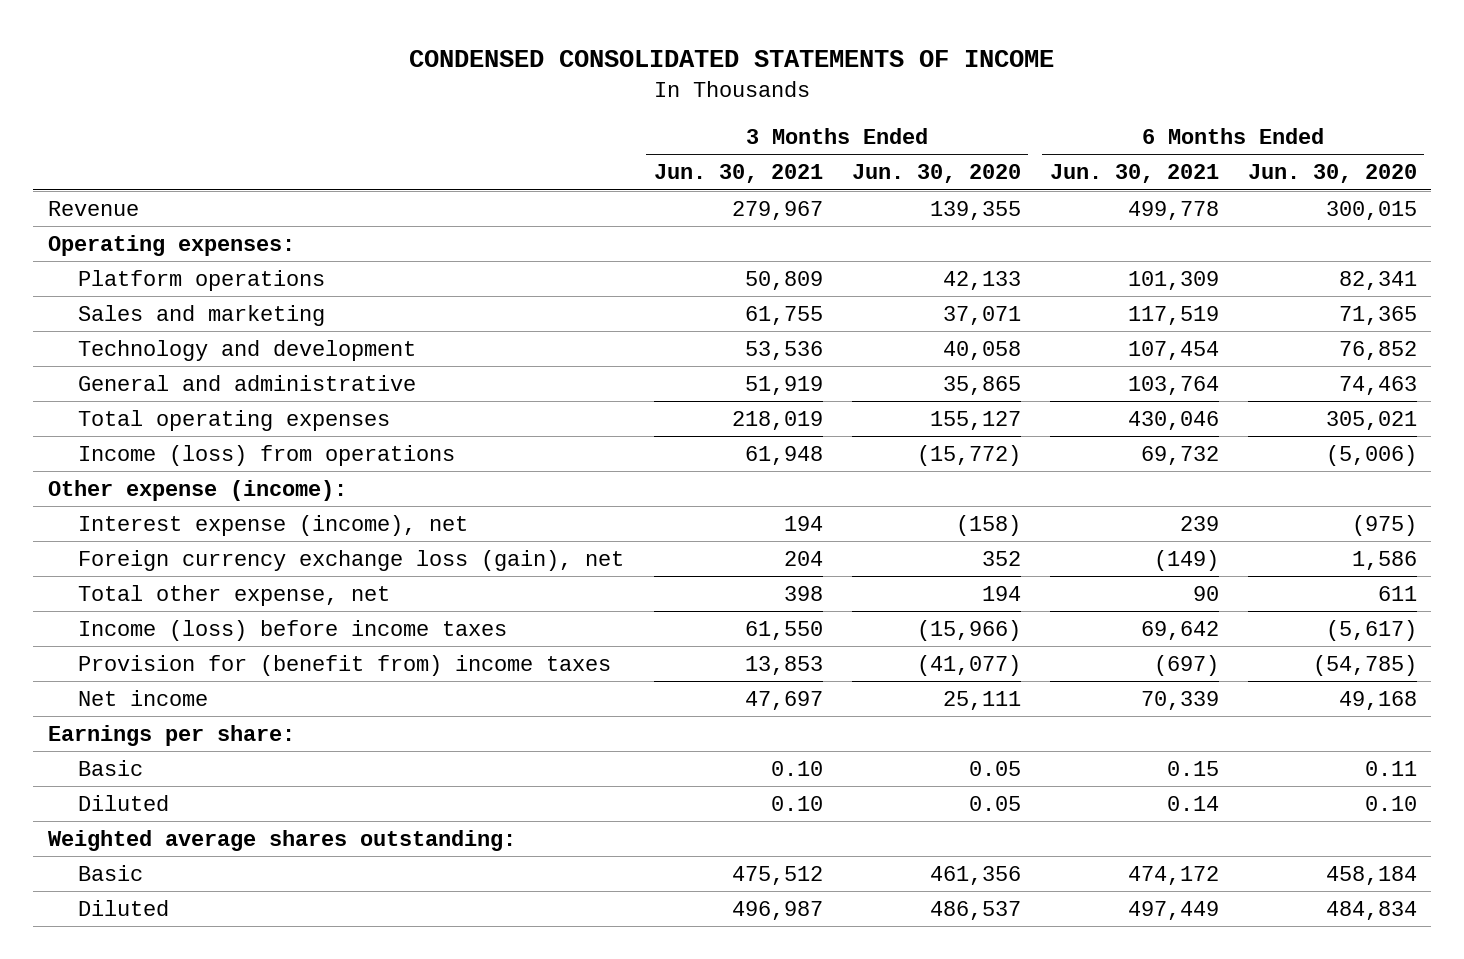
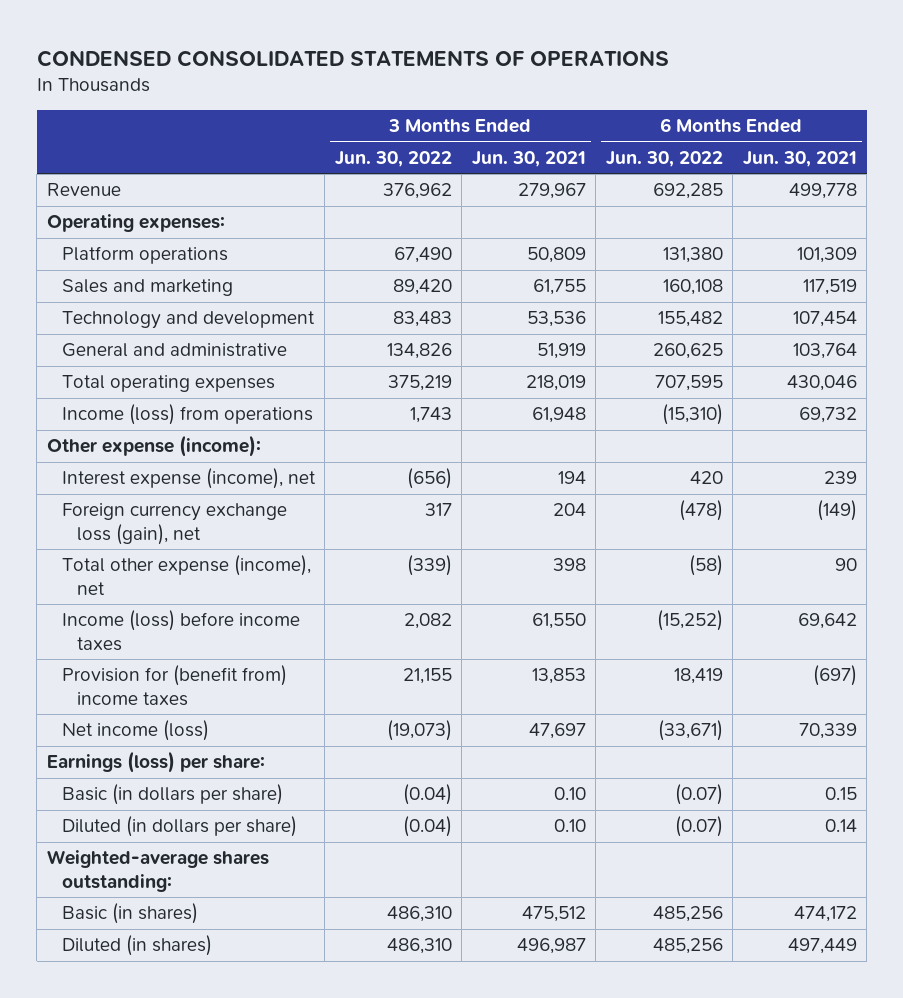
- CONDENSED CONSOLIDATED STATEMENTS OF INCOME
+ CONDENSED CONSOLIDATED STATEMENTS OF OPERATIONS
- | 3 Months Ended Jun. 30, 2021 | 3 Months Ended Jun. 30, 2020 | 6 Months Ended Jun. 30, 2021 | 6 Months Ended Jun. 30, 2020
+ | 3 Months Ended Jun. 30, 2022 | 3 Months Ended Jun. 30, 2021 | 6 Months Ended Jun. 30, 2022 | 6 Months Ended Jun. 30, 2021
- Total other expense, net | 398 | 194 | 90 | 611
+ Total other expense (income), net | (339) | 398 | (58) | 90
- Net income | 47,697 | 25,111 | 70,339 | 49,168
- Earnings per share:
- Basic | 0.10 | 0.05 | 0.15 | 0.11
- Diluted | 0.10 | 0.05 | 0.14 | 0.10
- Weighted average shares outstanding:
- Basic | 475,512 | 461,356 | 474,172 | 458,184
- Diluted | 496,987 | 486,537 | 497,449 | 484,834
+ Net income (loss) | (19,073) | 47,697 | (33,671) | 70,339
+ Earnings (loss) per share:
+ Basic (in dollars per share) | (0.04) | 0.10 | (0.07) | 0.15
+ Diluted (in dollars per share) | (0.04) | 0.10 | (0.07) | 0.14
+ Weighted-average shares outstanding:
+ Basic (in shares) | 486,310 | 475,512 | 485,256 | 474,172
+ Diluted (in shares) | 486,310 | 496,987 | 485,256 | 497,449

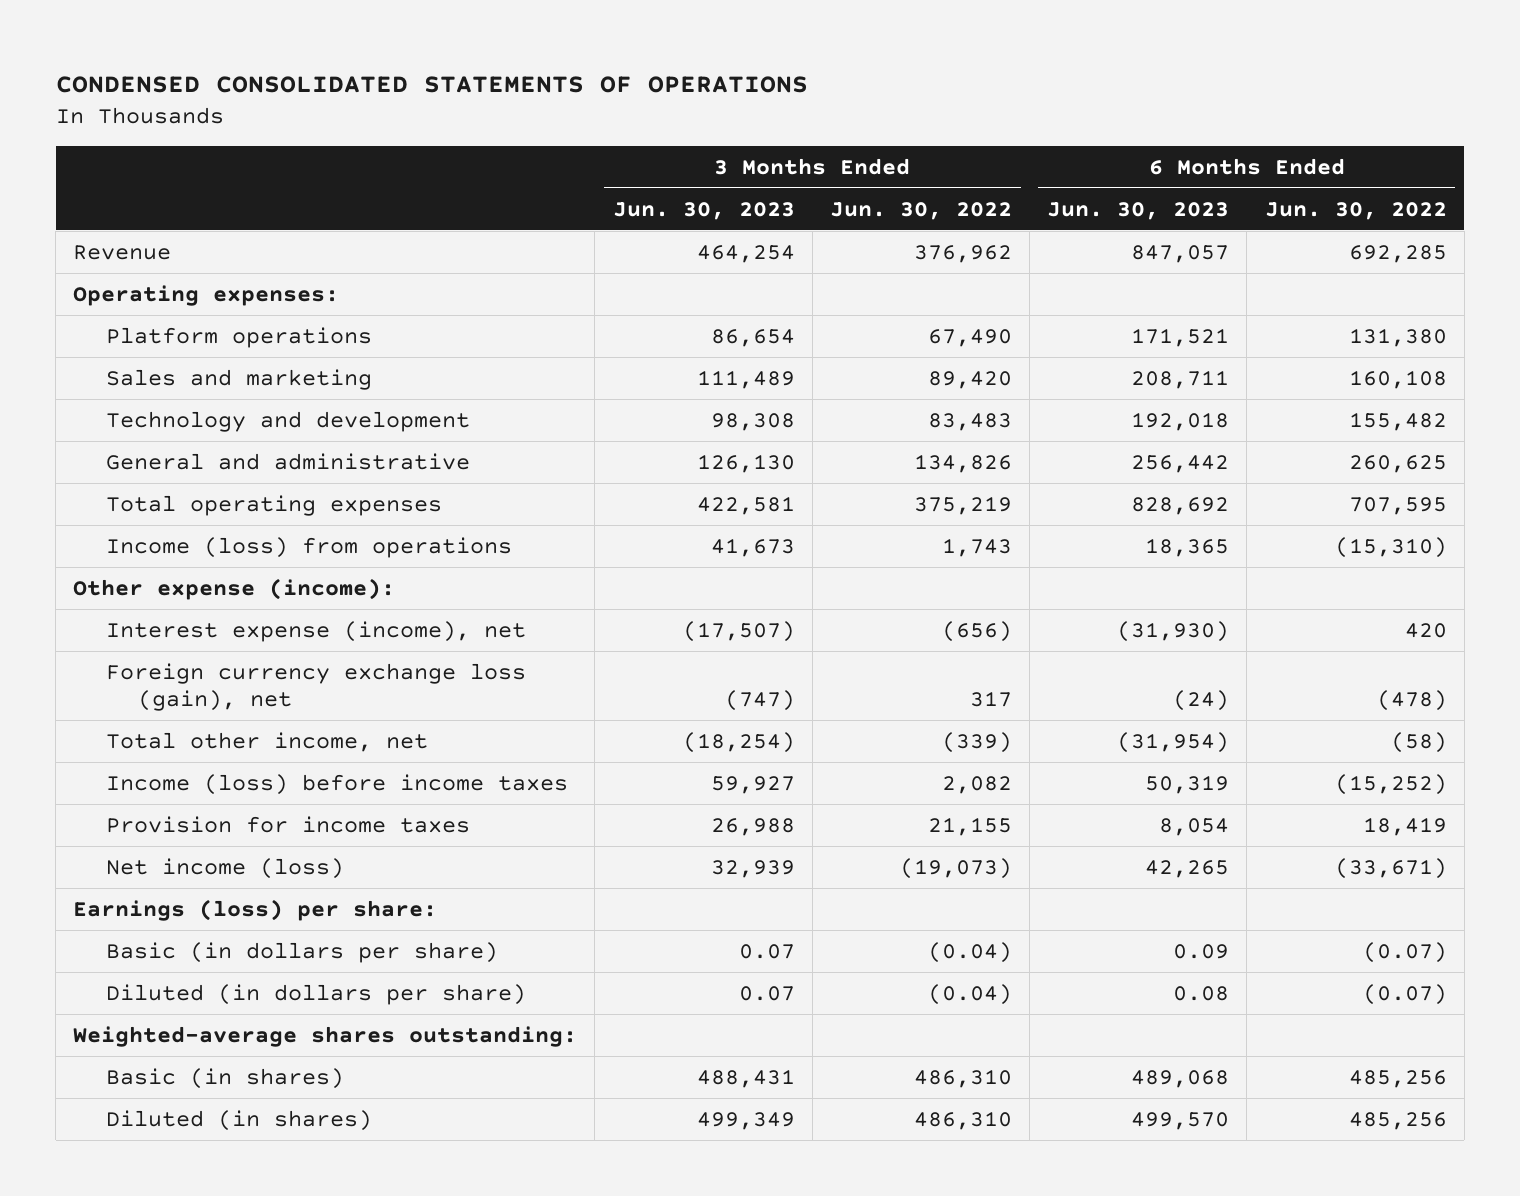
- | 3 Months Ended Jun. 30, 2022 | 3 Months Ended Jun. 30, 2021 | 6 Months Ended Jun. 30, 2022 | 6 Months Ended Jun. 30, 2021
+ | 3 Months Ended Jun. 30, 2023 | 3 Months Ended Jun. 30, 2022 | 6 Months Ended Jun. 30, 2023 | 6 Months Ended Jun. 30, 2022
- Total other expense (income), net | (339) | 398 | (58) | 90
+ Total other income, net | (18,254) | (339) | (31,954) | (58)
- Provision for (benefit from) income taxes | 21,155 | 13,853 | 18,419 | (697)
+ Provision for income taxes | 26,988 | 21,155 | 8,054 | 18,419

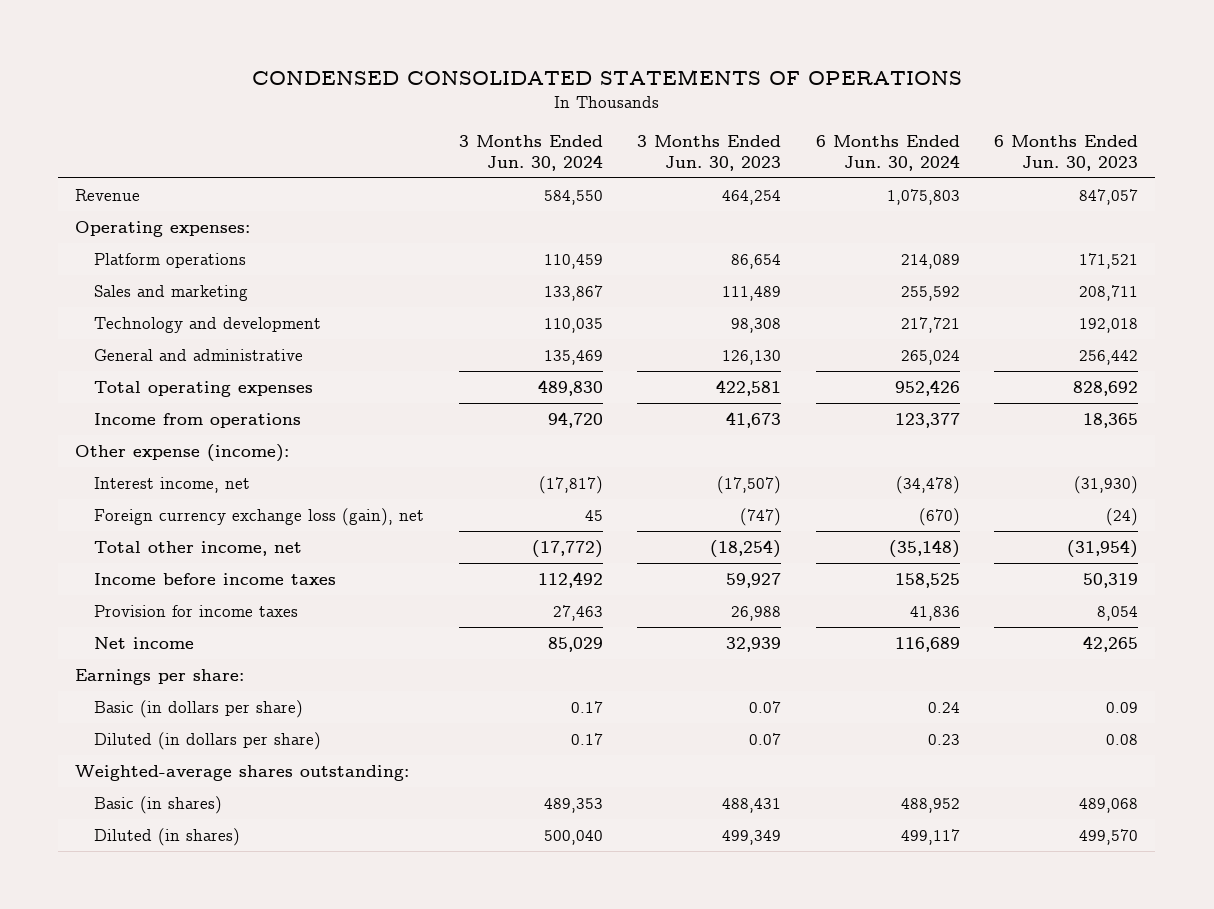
- | 3 Months Ended Jun. 30, 2023 | 3 Months Ended Jun. 30, 2022 | 6 Months Ended Jun. 30, 2023 | 6 Months Ended Jun. 30, 2022
+ | 3 Months Ended Jun. 30, 2024 | 3 Months Ended Jun. 30, 2023 | 6 Months Ended Jun. 30, 2024 | 6 Months Ended Jun. 30, 2023
- Income (loss) from operations | 41,673 | 1,743 | 18,365 | (15,310)
+ Income from operations | 94,720 | 41,673 | 123,377 | 18,365
- Interest expense (income), net | (17,507) | (656) | (31,930) | 420
+ Interest income, net | (17,817) | (17,507) | (34,478) | (31,930)
- Income (loss) before income taxes | 59,927 | 2,082 | 50,319 | (15,252)
+ Income before income taxes | 112,492 | 59,927 | 158,525 | 50,319
- Net income (loss) | 32,939 | (19,073) | 42,265 | (33,671)
- Earnings (loss) per share:
+ Net income | 85,029 | 32,939 | 116,689 | 42,265
+ Earnings per share:

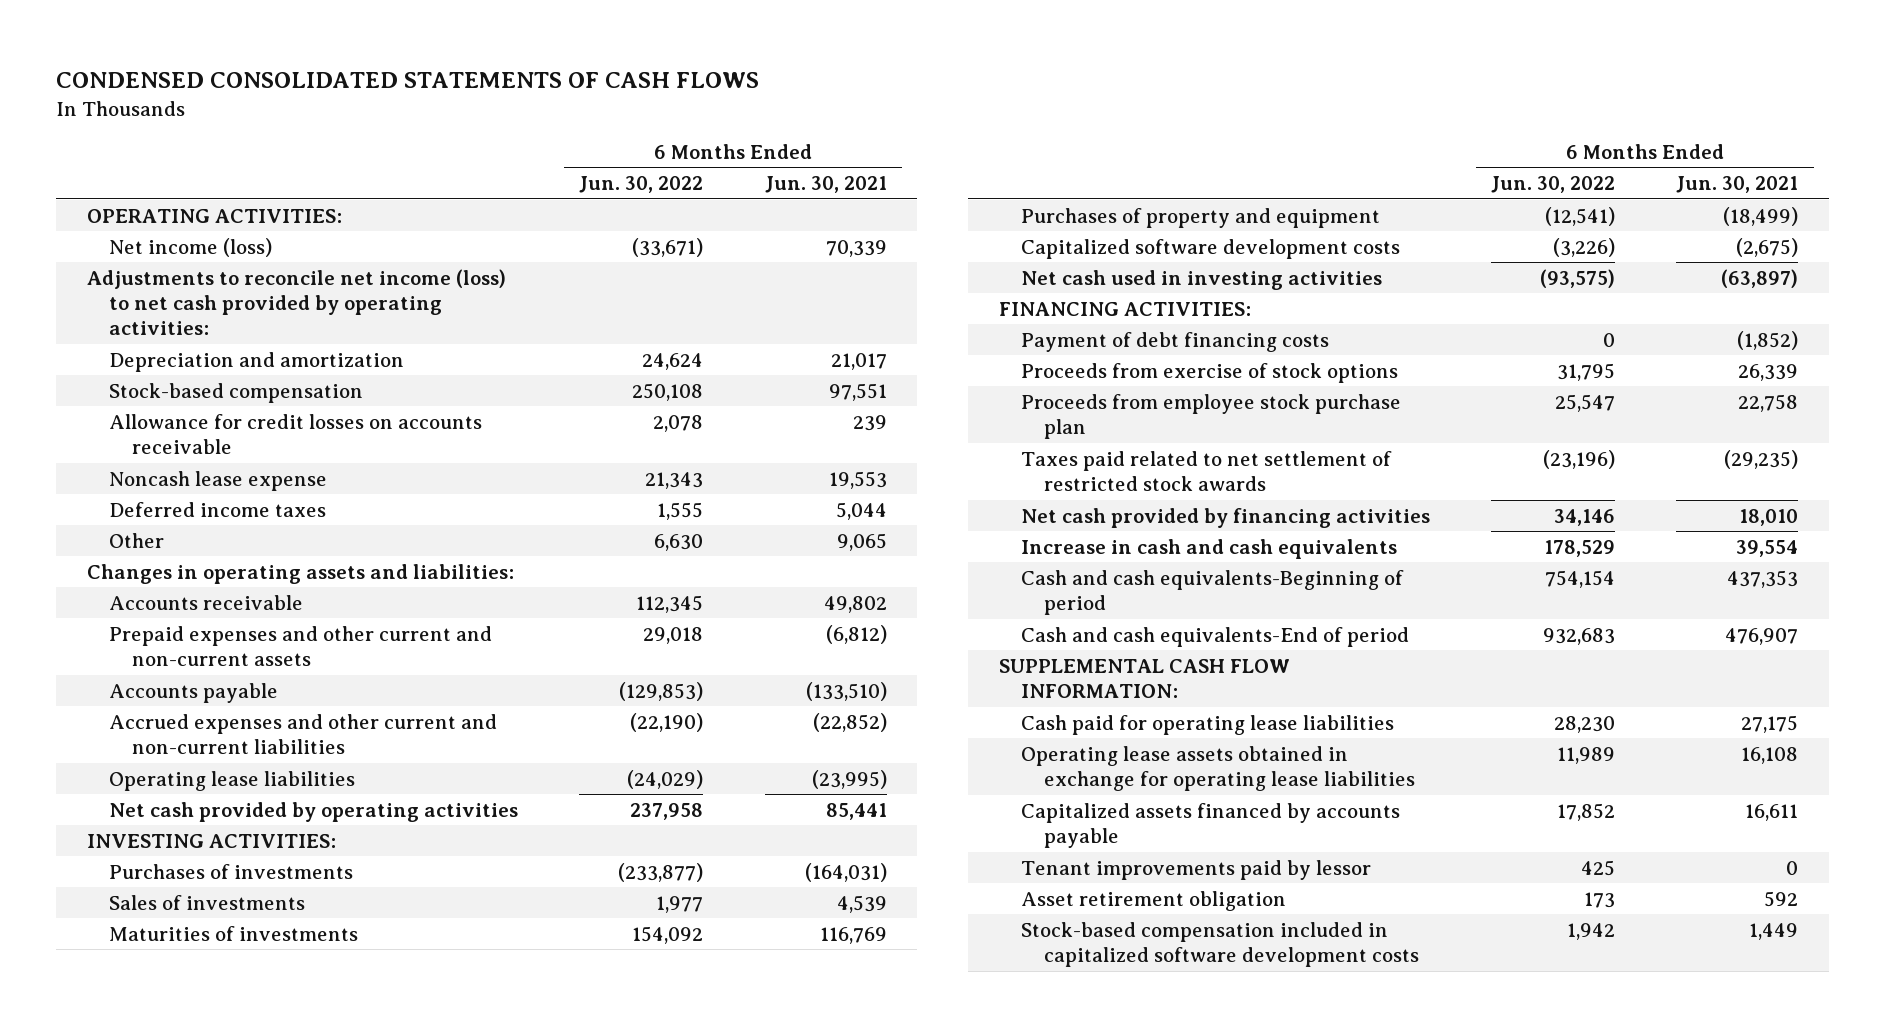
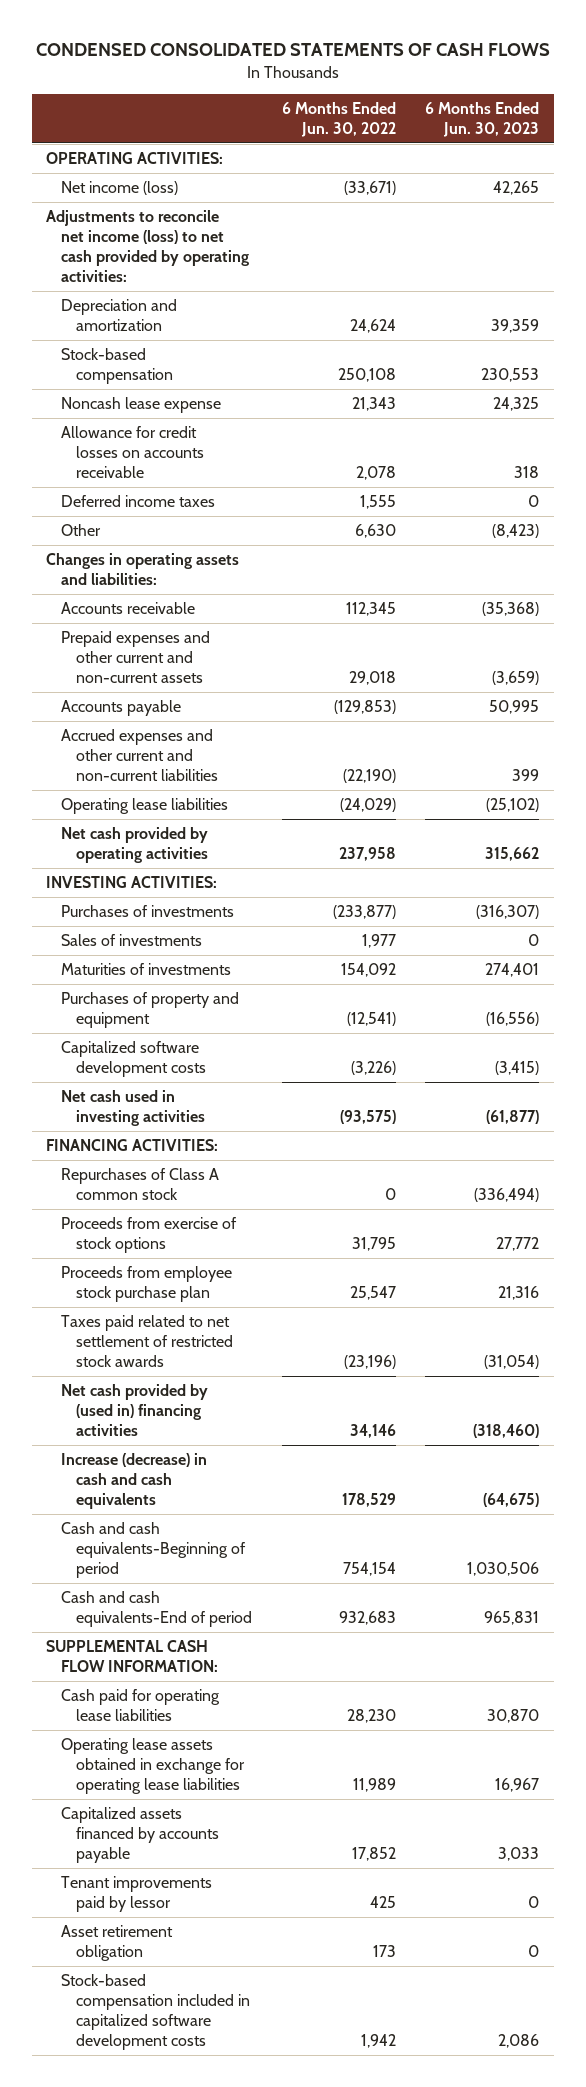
- | 6 Months Ended Jun. 30, 2022 | 6 Months Ended Jun. 30, 2021
+ | 6 Months Ended Jun. 30, 2022 | 6 Months Ended Jun. 30, 2023
moved down: Allowance for credit losses on accounts receivable | 2,078 | 318
- Payment of debt financing costs | 0 | (1,852)
+ Repurchases of Class A common stock | 0 | (336,494)
- Net cash provided by financing activities | 34,146 | 18,010
- Increase in cash and cash equivalents | 178,529 | 39,554
+ Net cash provided by (used in) financing activities | 34,146 | (318,460)
+ Increase (decrease) in cash and cash equivalents | 178,529 | (64,675)

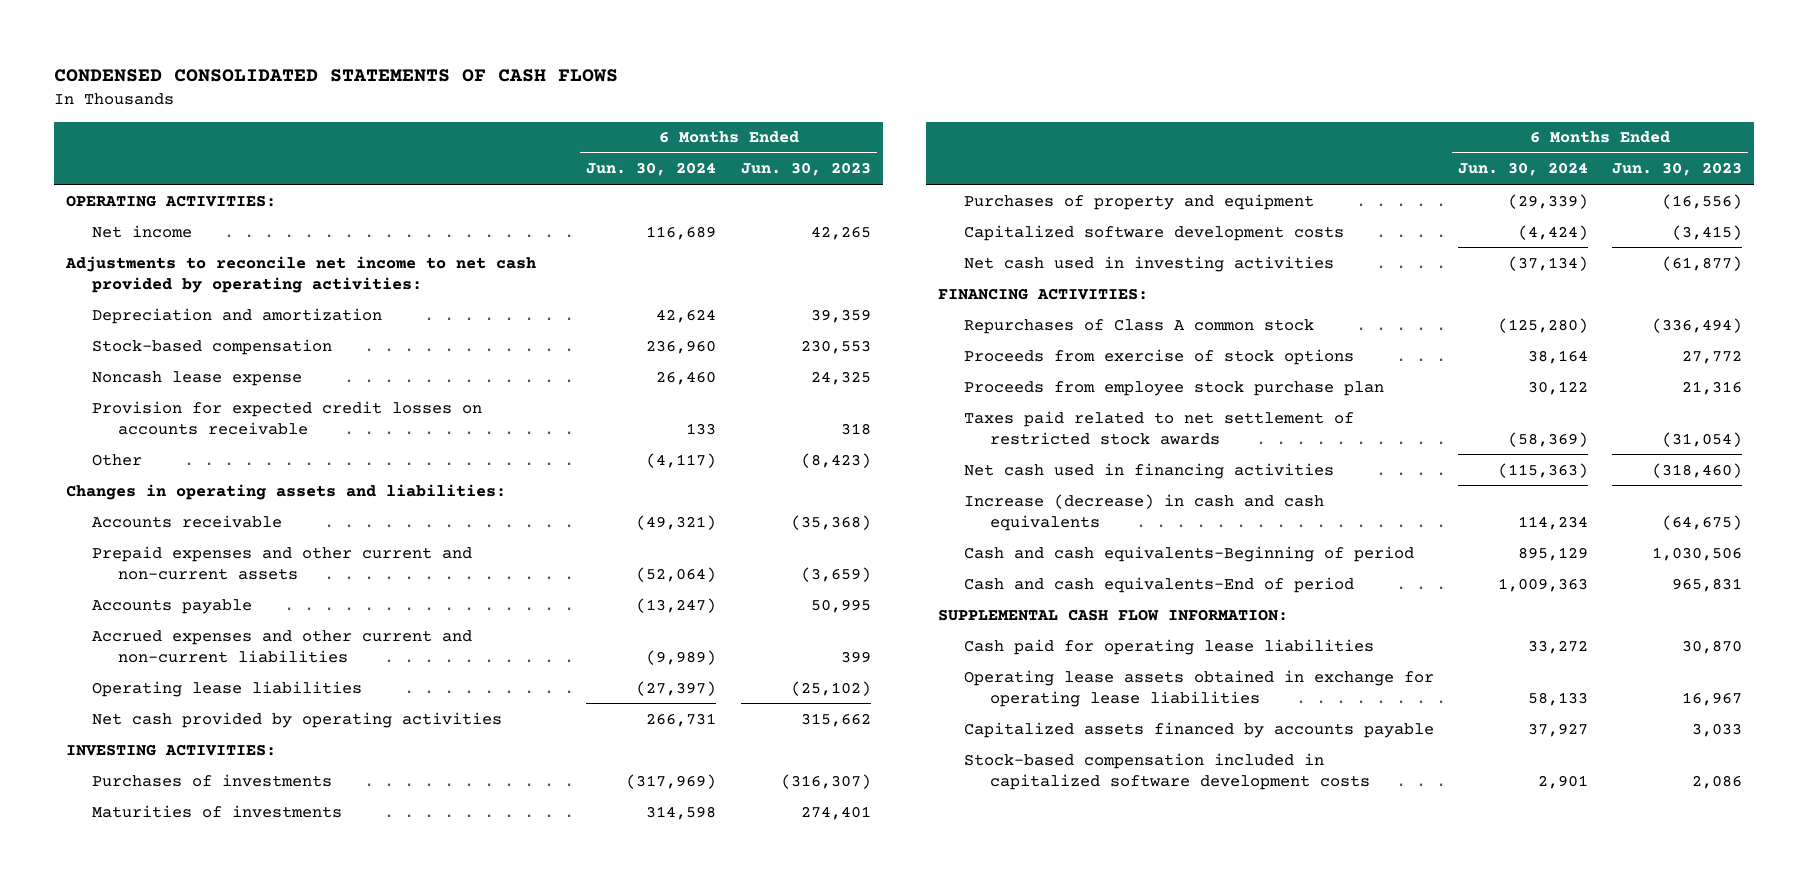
- | 6 Months Ended Jun. 30, 2022 | 6 Months Ended Jun. 30, 2023
+ | 6 Months Ended Jun. 30, 2024 | 6 Months Ended Jun. 30, 2023
- Net income (loss) | (33,671) | 42,265
- Adjustments to reconcile net income (loss) to net cash provided by operating activities:
+ Net income | 116,689 | 42,265
+ Adjustments to reconcile net income to net cash provided by operating activities:
- Allowance for credit losses on accounts receivable | 2,078 | 318
- Deferred income taxes | 1,555 | 0
+ Provision for expected credit losses on accounts receivable | 133 | 318
- Sales of investments | 1,977 | 0
- Net cash provided by (used in) financing activities | 34,146 | (318,460)
+ Net cash used in financing activities | (115,363) | (318,460)
- Tenant improvements paid by lessor | 425 | 0
- Asset retirement obligation | 173 | 0

